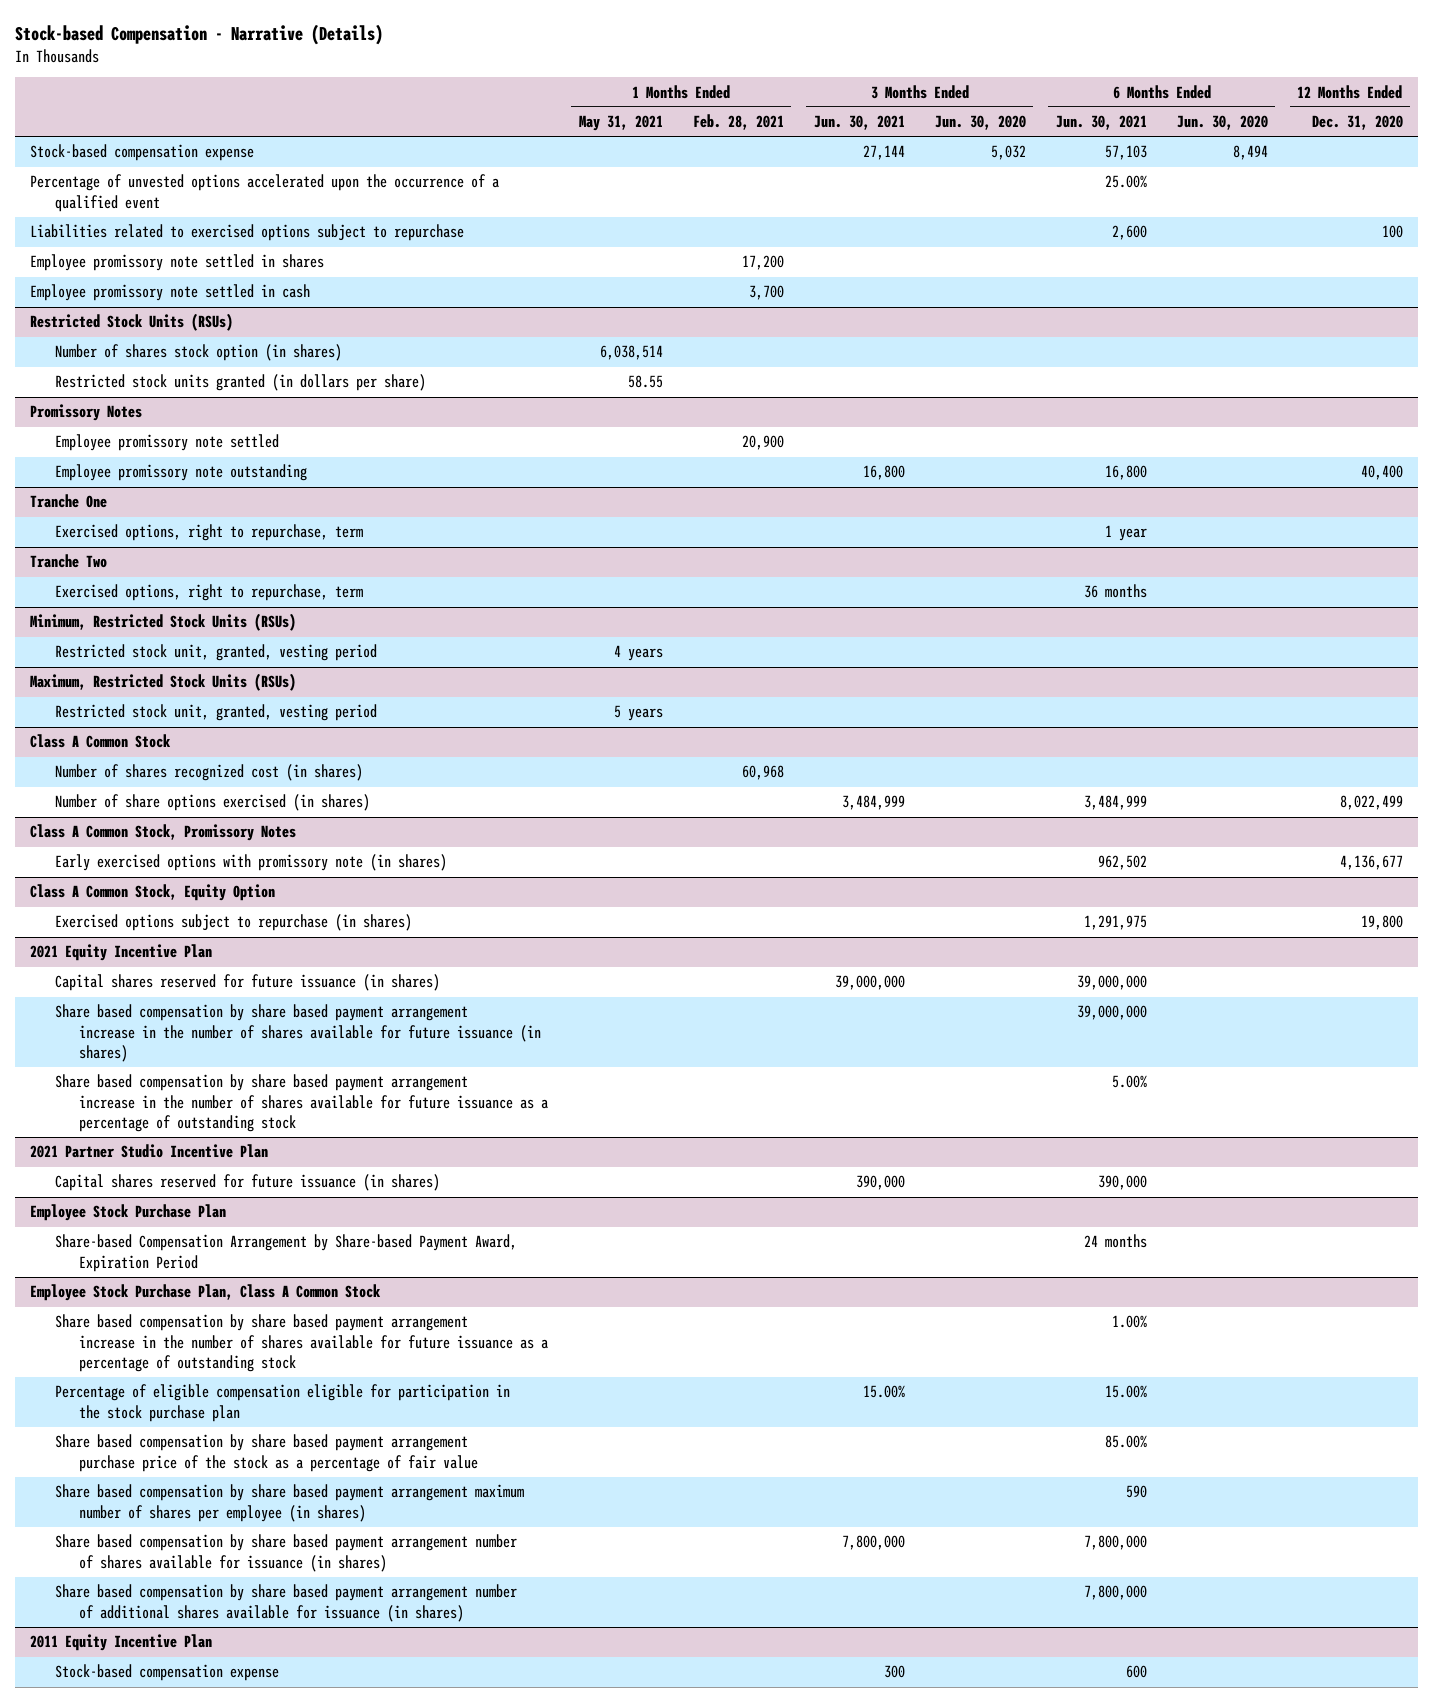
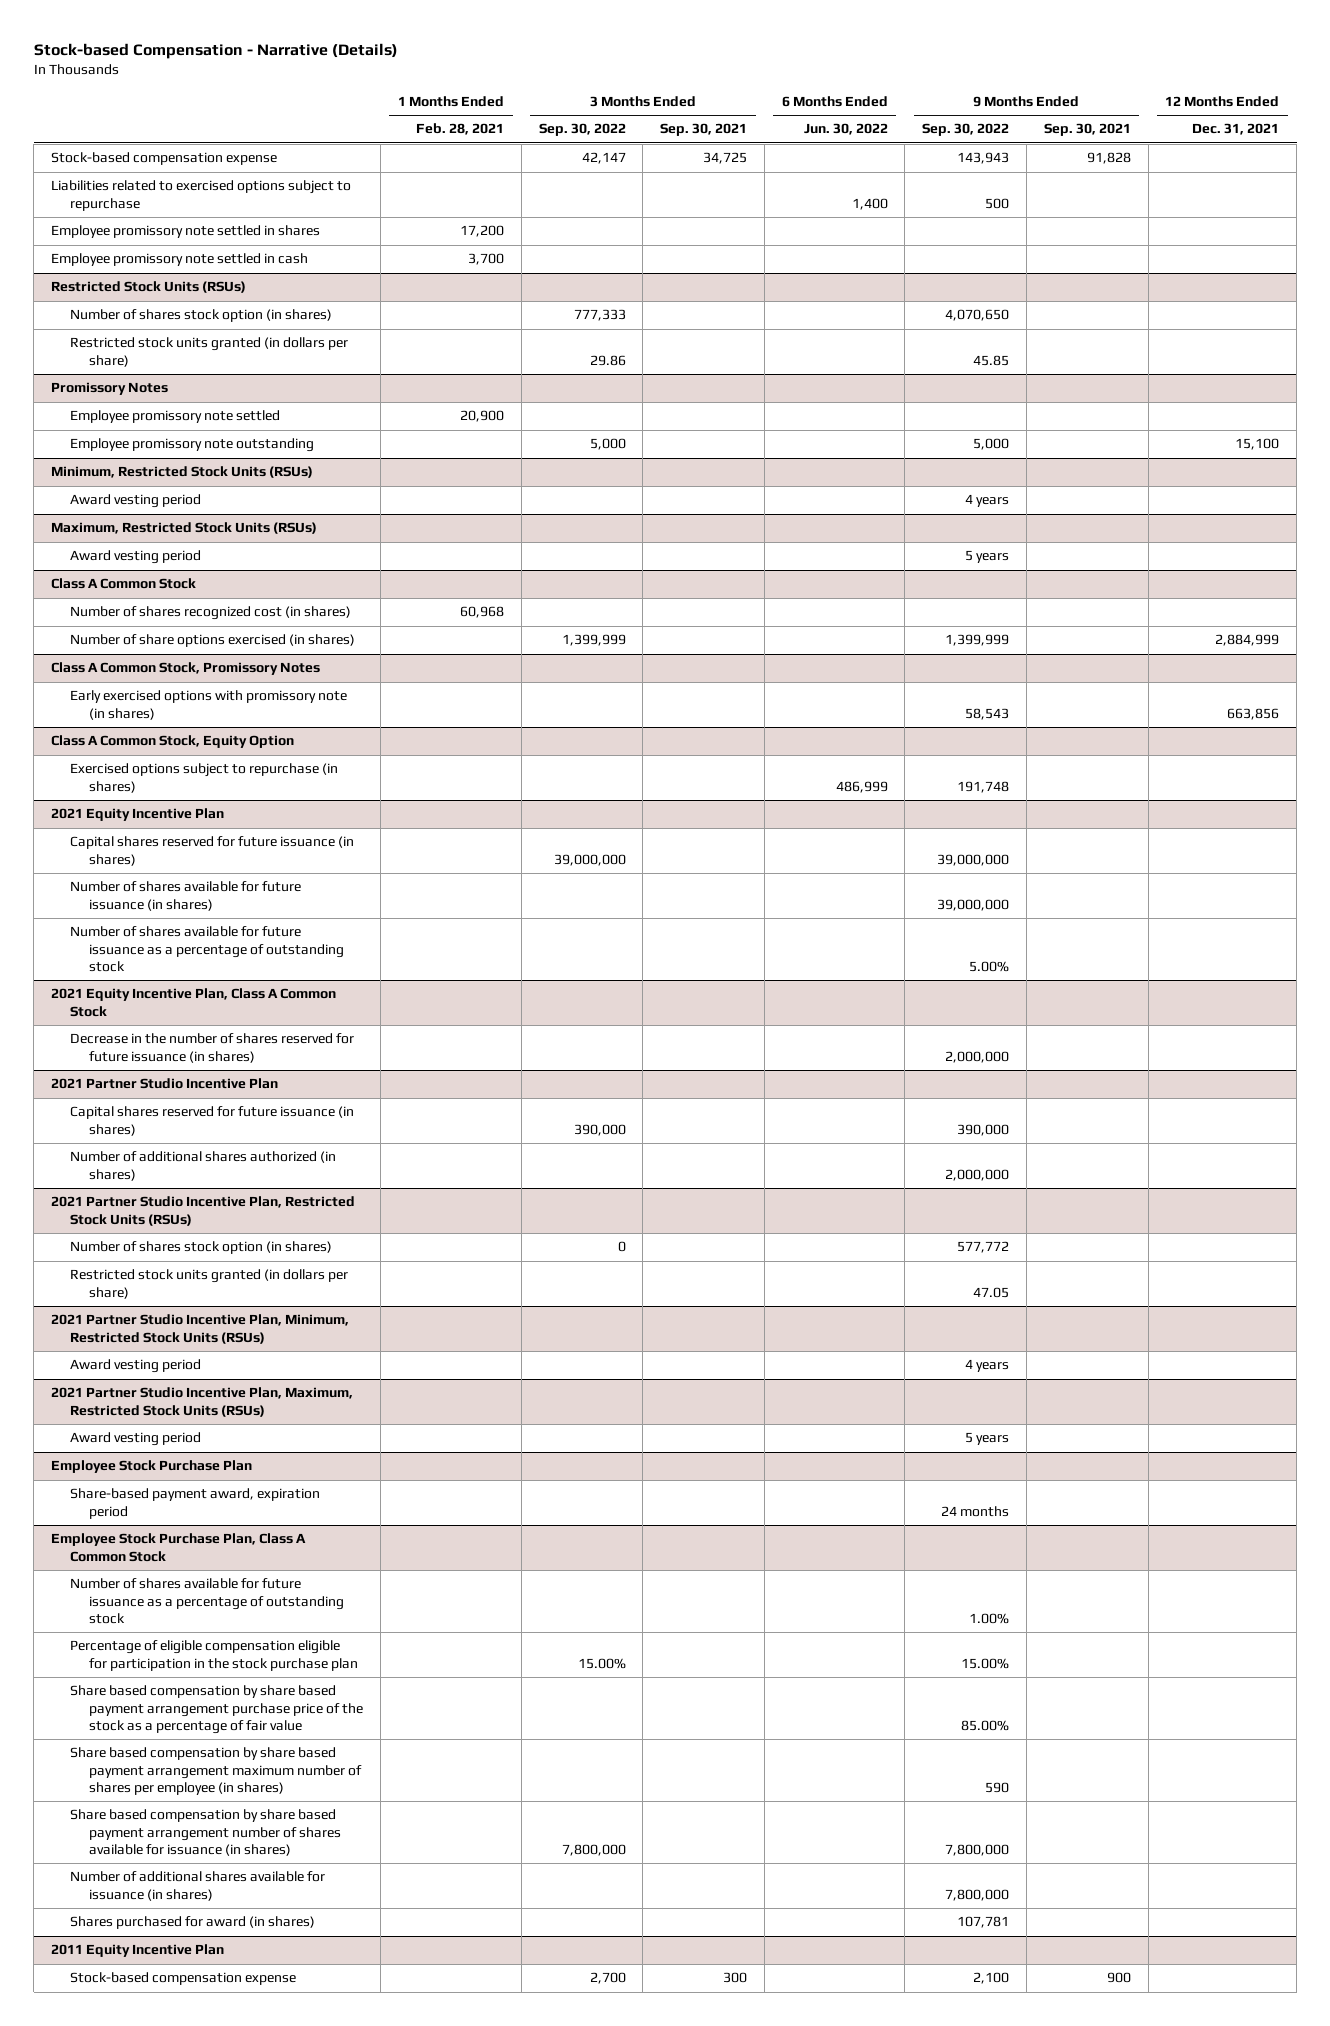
- | 1 Months Ended May 31, 2021 | 1 Months Ended Feb. 28, 2021 | 3 Months Ended Jun. 30, 2021 | 3 Months Ended Jun. 30, 2020 | 6 Months Ended Jun. 30, 2021 | 6 Months Ended Jun. 30, 2020 | 12 Months Ended Dec. 31, 2020
+ | 1 Months Ended Feb. 28, 2021 | 3 Months Ended Sep. 30, 2022 | 3 Months Ended Sep. 30, 2021 | 6 Months Ended Jun. 30, 2022 | 9 Months Ended Sep. 30, 2022 | 9 Months Ended Sep. 30, 2021 | 12 Months Ended Dec. 31, 2021
- Percentage of unvested options accelerated upon the occurrence of a qualified event | | | | | 25.00% | |
- Tranche One
- Exercised options, right to repurchase, term | | | | | 1 year | |
- Tranche Two
- Exercised options, right to repurchase, term | | | | | 36 months | |
@ Minimum, Restricted Stock Units (RSUs)
- Restricted stock unit, granted, vesting period | 4 years | | | | | |
+ Award vesting period | | | | | 4 years | |
@ Maximum, Restricted Stock Units (RSUs)
- Restricted stock unit, granted, vesting period | 5 years | | | | | |
+ Award vesting period | | | | | 5 years | |
@ 2021 Equity Incentive Plan
- Share based compensation by share based payment arrangement increase in the number of shares available for future issuance (in shares) | | | | | 39,000,000 | |
- Share based compensation by share based payment arrangement increase in the number of shares available for future issuance as a percentage of outstanding stock | | | | | 5.00% | |
+ Number of shares available for future issuance (in shares) | | | | | 39,000,000 | |
+ Number of shares available for future issuance as a percentage of outstanding stock | | | | | 5.00% | |
+ 2021 Equity Incentive Plan, Class A Common Stock
+ Decrease in the number of shares reserved for future issuance (in shares) | | | | | 2,000,000 | |
@ 2021 Partner Studio Incentive Plan
+ Number of additional shares authorized (in shares) | | | | | 2,000,000 | |
+ 2021 Partner Studio Incentive Plan, Restricted Stock Units (RSUs)
+ Number of shares stock option (in shares) | | 0 | | | 577,772 | |
+ Restricted stock units granted (in dollars per share) | | | | | 47.05 | |
+ 2021 Partner Studio Incentive Plan, Minimum, Restricted Stock Units (RSUs)
+ Award vesting period | | | | | 4 years | |
+ 2021 Partner Studio Incentive Plan, Maximum, Restricted Stock Units (RSUs)
+ Award vesting period | | | | | 5 years | |
@ Employee Stock Purchase Plan
- Share-based Compensation Arrangement by Share-based Payment Award, Expiration Period | | | | | 24 months | |
+ Share-based payment award, expiration period | | | | | 24 months | |
@ Employee Stock Purchase Plan, Class A Common Stock
- Share based compensation by share based payment arrangement increase in the number of shares available for future issuance as a percentage of outstanding stock | | | | | 1.00% | |
+ Number of shares available for future issuance as a percentage of outstanding stock | | | | | 1.00% | |
- Share based compensation by share based payment arrangement number of additional shares available for issuance (in shares) | | | | | 7,800,000 | |
+ Number of additional shares available for issuance (in shares) | | | | | 7,800,000 | |
+ Shares purchased for award (in shares) | | | | | 107,781 | |

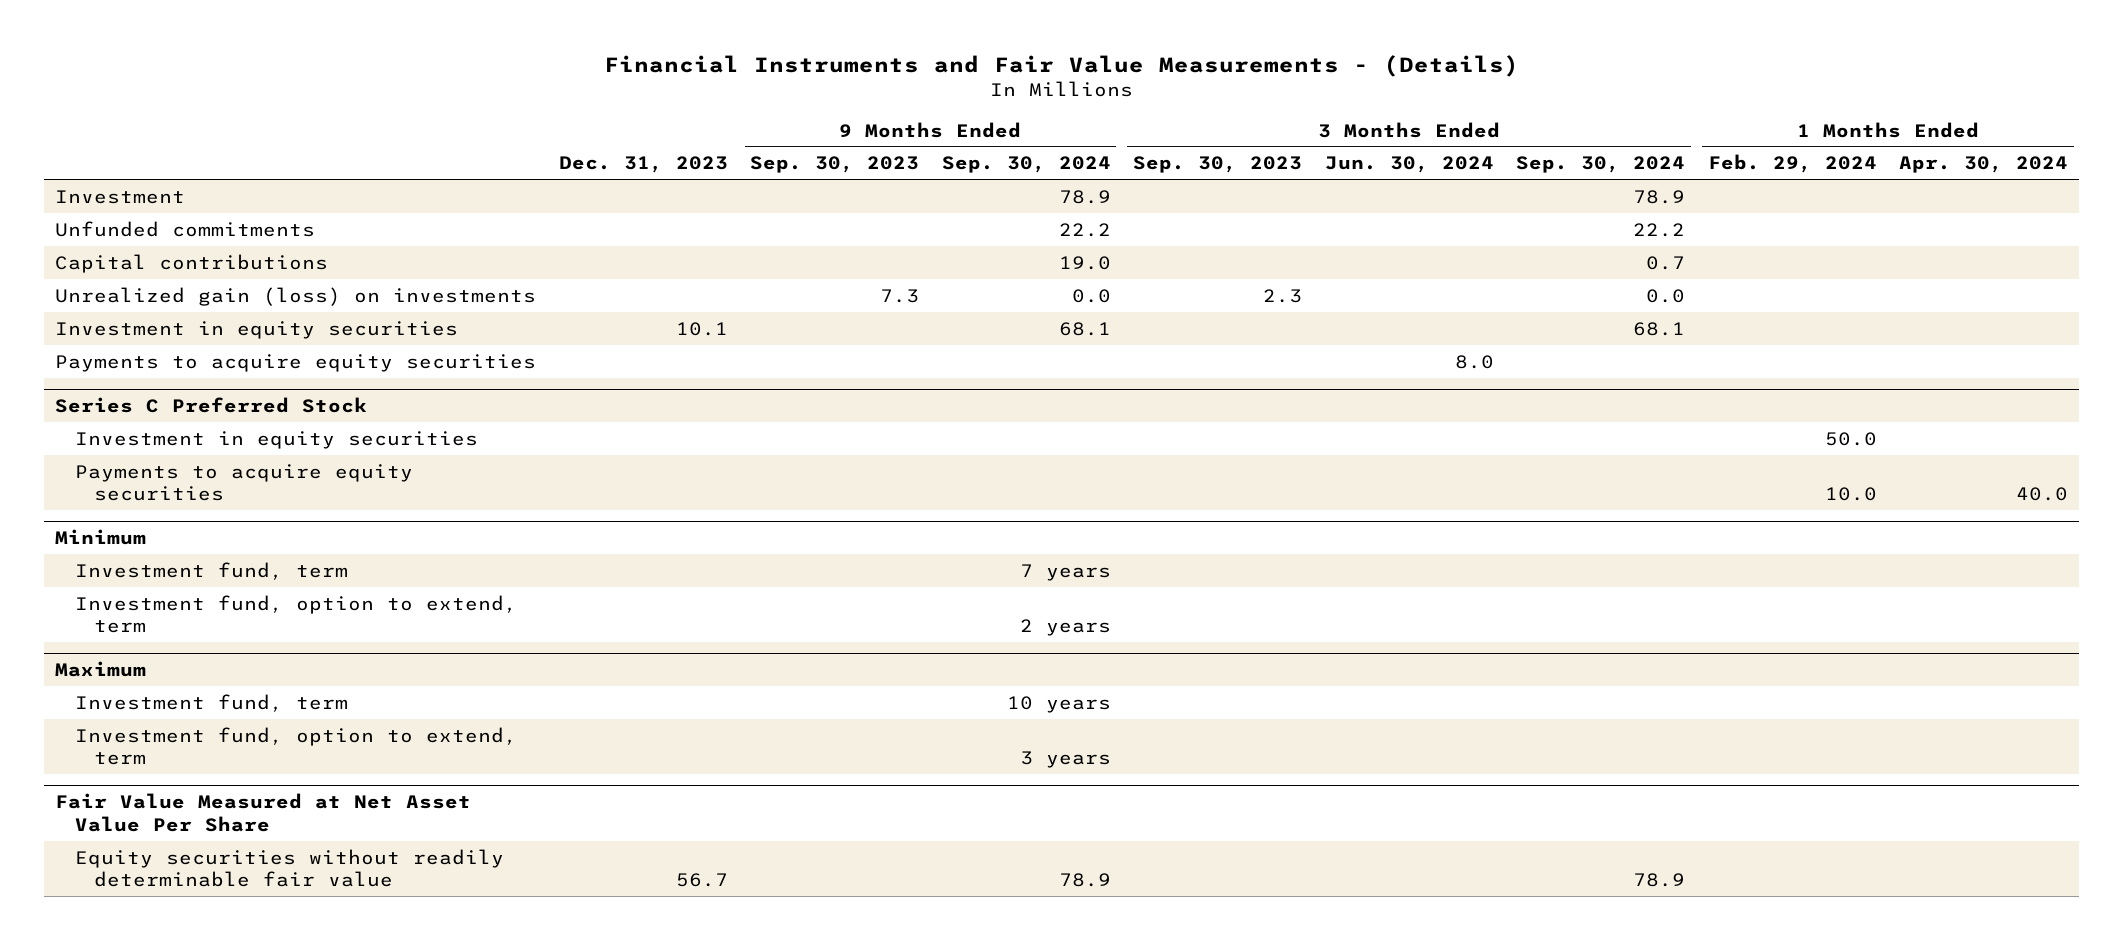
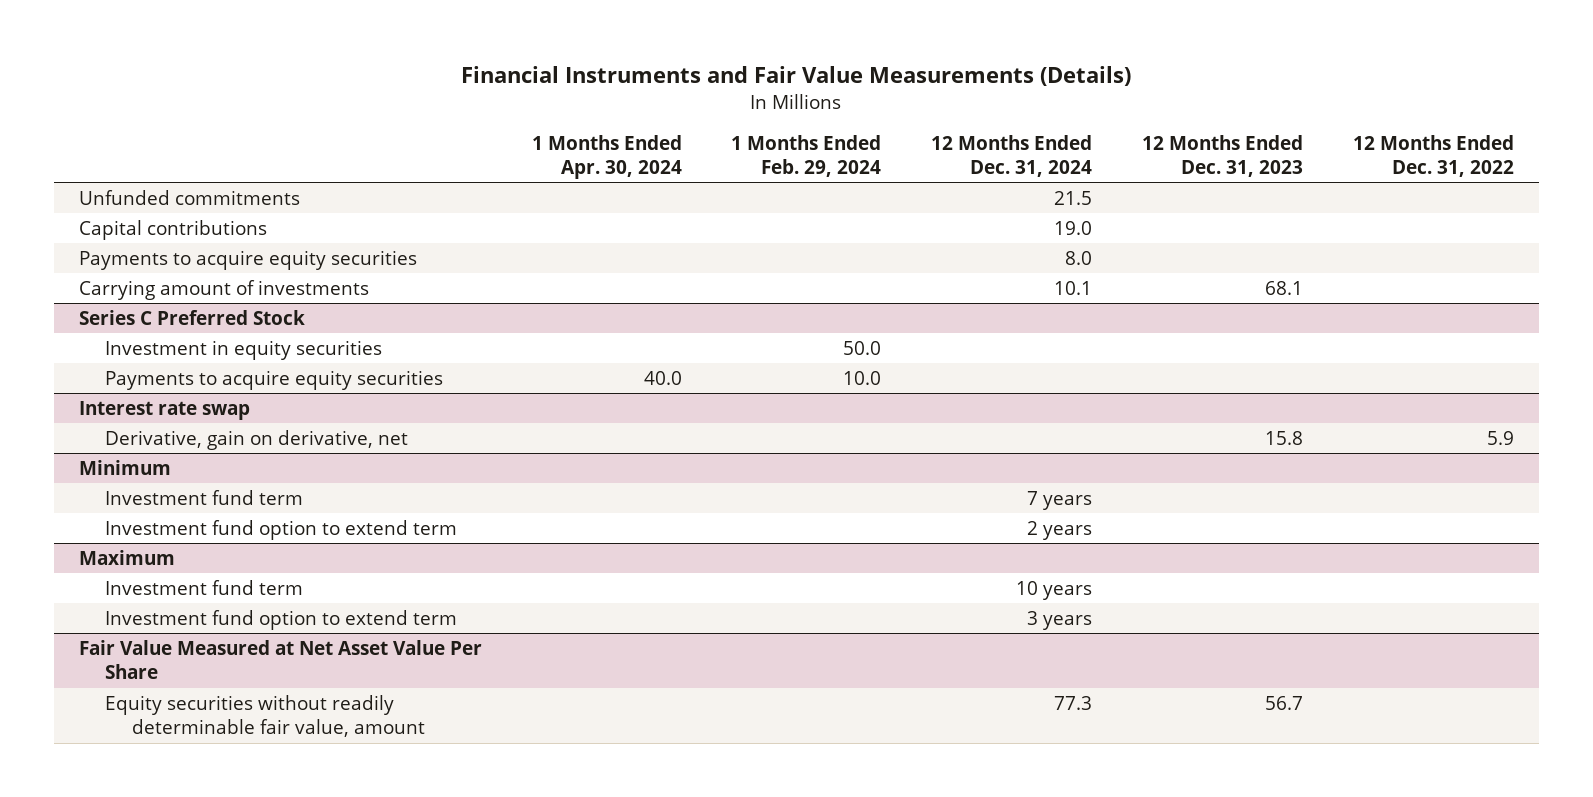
- Financial Instruments and Fair Value Measurements - (Details)
+ Financial Instruments and Fair Value Measurements (Details)
- | Dec. 31, 2023 | 9 Months Ended Sep. 30, 2023 | 9 Months Ended Sep. 30, 2024 | 3 Months Ended Sep. 30, 2023 | 3 Months Ended Jun. 30, 2024 | 3 Months Ended Sep. 30, 2024 | 1 Months Ended Feb. 29, 2024 | 1 Months Ended Apr. 30, 2024
+ | 1 Months Ended Apr. 30, 2024 | 1 Months Ended Feb. 29, 2024 | 12 Months Ended Dec. 31, 2024 | 12 Months Ended Dec. 31, 2023 | 12 Months Ended Dec. 31, 2022
- Investment | | | 78.9 | | | 78.9 | |
- Unrealized gain (loss) on investments | | 7.3 | 0.0 | 2.3 | | 0.0 | |
- Investment in equity securities | 10.1 | | 68.1 | | | 68.1 | |
+ Carrying amount of investments | | | 10.1 | 68.1 |
+ Interest rate swap
+ Derivative, gain on derivative, net | | | | 15.8 | 5.9
@ Minimum
- Investment fund, term | | | 7 years | | | | |
- Investment fund, option to extend, term | | | 2 years | | | | |
+ Investment fund term | | | 7 years | |
+ Investment fund option to extend term | | | 2 years | |
@ Maximum
- Investment fund, term | | | 10 years | | | | |
- Investment fund, option to extend, term | | | 3 years | | | | |
+ Investment fund term | | | 10 years | |
+ Investment fund option to extend term | | | 3 years | |
@ Fair Value Measured at Net Asset Value Per Share
- Equity securities without readily determinable fair value | 56.7 | | 78.9 | | | 78.9 | |
+ Equity securities without readily determinable fair value, amount | | | 77.3 | 56.7 |

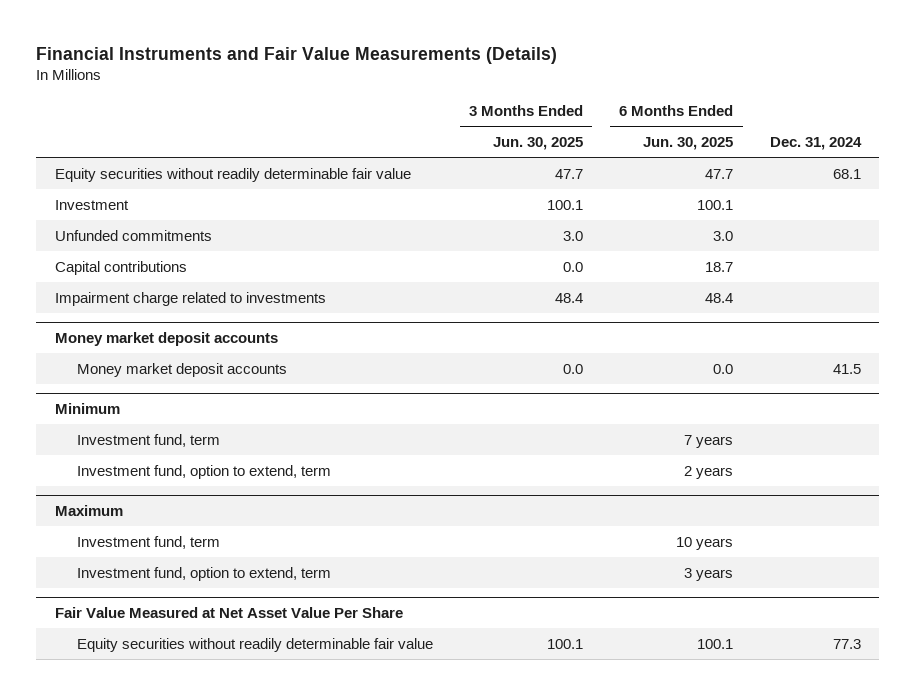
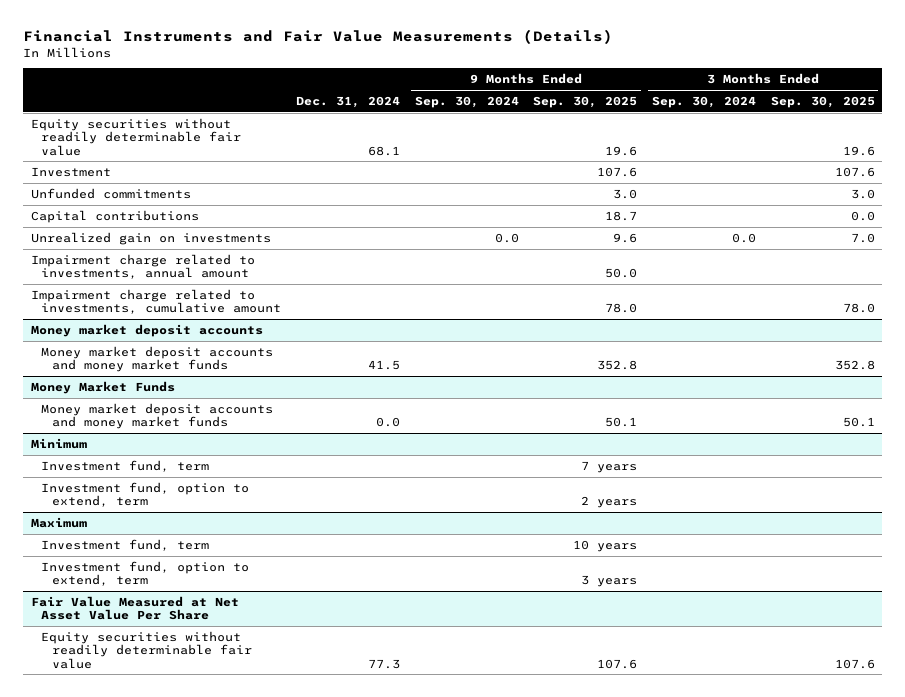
- | 3 Months Ended Jun. 30, 2025 | 6 Months Ended Jun. 30, 2025 | Dec. 31, 2024
+ | Dec. 31, 2024 | 9 Months Ended Sep. 30, 2024 | 9 Months Ended Sep. 30, 2025 | 3 Months Ended Sep. 30, 2024 | 3 Months Ended Sep. 30, 2025
- Impairment charge related to investments | 48.4 | 48.4 |
+ Unrealized gain on investments | | 0.0 | 9.6 | 0.0 | 7.0
+ Impairment charge related to investments, annual amount | | | 50.0 | |
+ Impairment charge related to investments, cumulative amount | | | 78.0 | | 78.0
@ Money market deposit accounts
- Money market deposit accounts | 0.0 | 0.0 | 41.5
+ Money market deposit accounts and money market funds | 41.5 | | 352.8 | | 352.8
+ Money Market Funds
+ Money market deposit accounts and money market funds | 0.0 | | 50.1 | | 50.1

